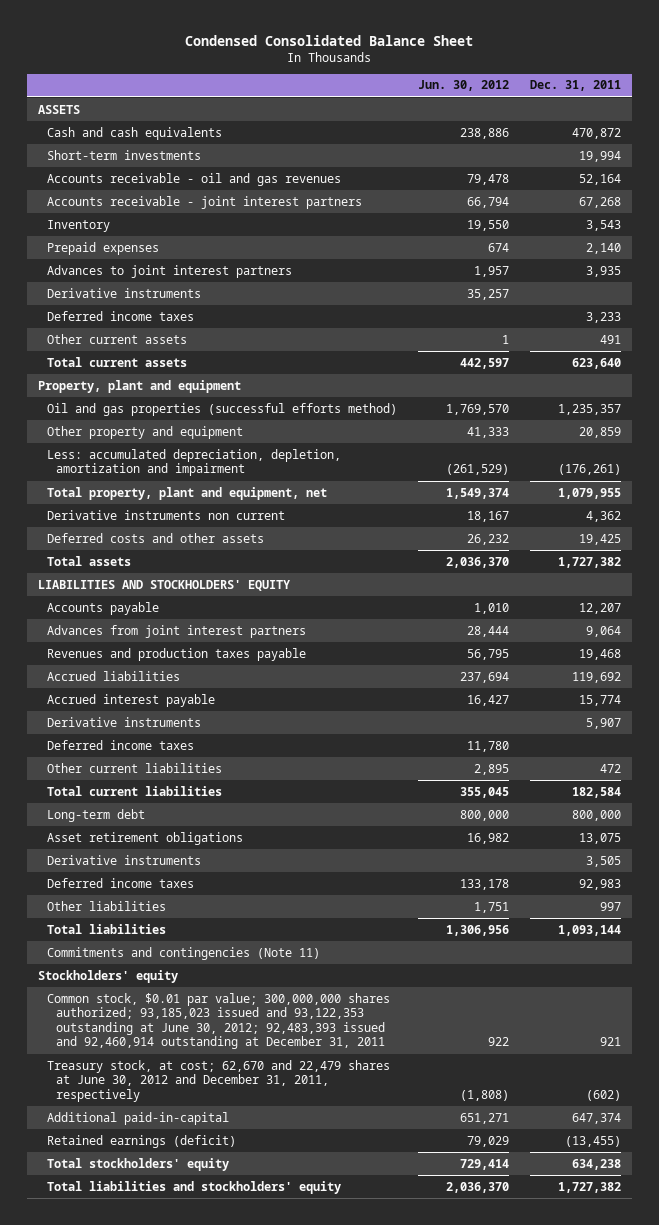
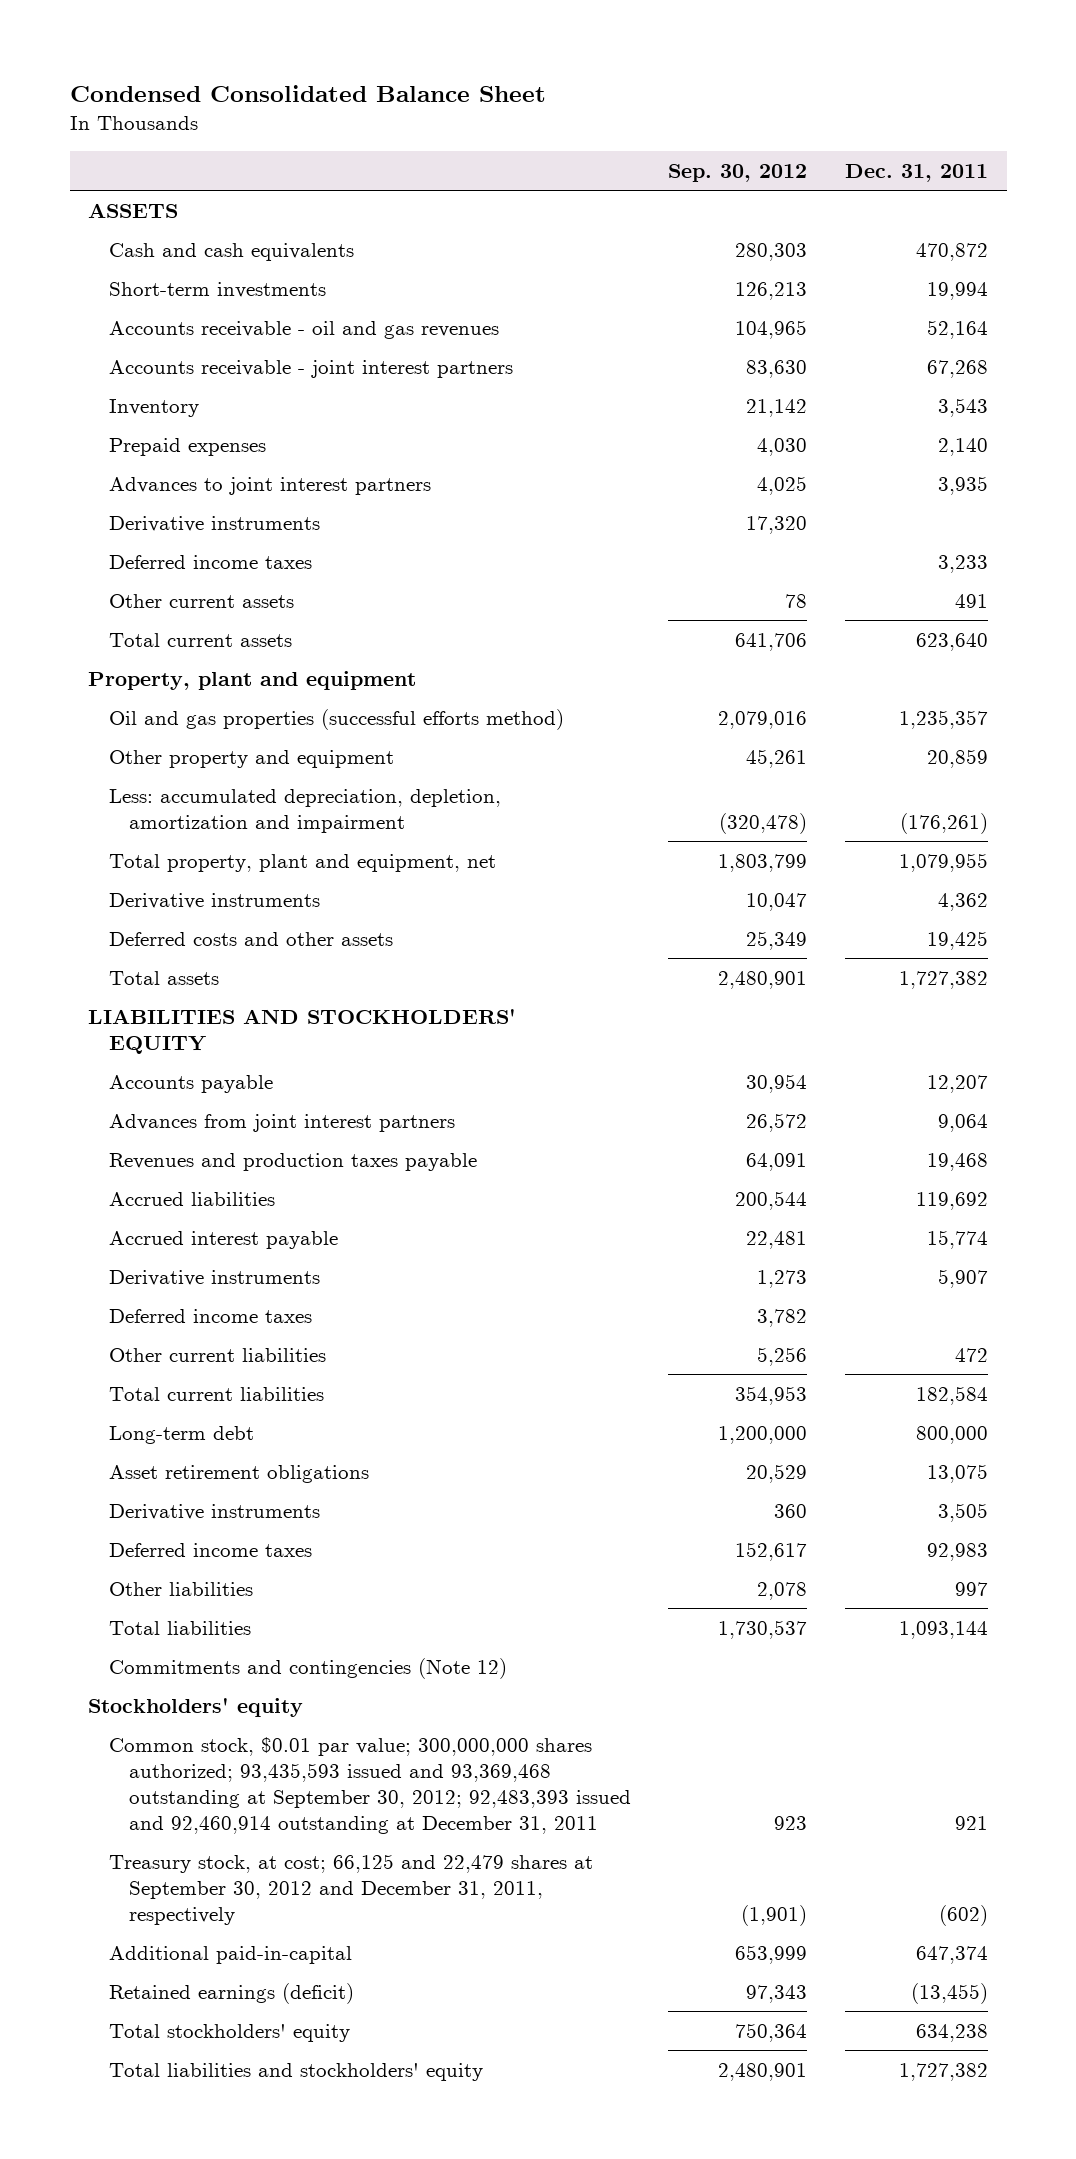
- | Jun. 30, 2012 | Dec. 31, 2011
+ | Sep. 30, 2012 | Dec. 31, 2011
- Derivative instruments non current | 18,167 | 4,362
+ Derivative instruments | 10,047 | 4,362
- Commitments and contingencies (Note 11)
+ Commitments and contingencies (Note 12)
- Common stock, $0.01 par value; 300,000,000 shares authorized; 93,185,023 issued and 93,122,353 outstanding at June 30, 2012; 92,483,393 issued and 92,460,914 outstanding at December 31, 2011 | 922 | 921
- Treasury stock, at cost; 62,670 and 22,479 shares at June 30, 2012 and December 31, 2011, respectively | (1,808) | (602)
+ Common stock, $0.01 par value; 300,000,000 shares authorized; 93,435,593 issued and 93,369,468 outstanding at September 30, 2012; 92,483,393 issued and 92,460,914 outstanding at December 31, 2011 | 923 | 921
+ Treasury stock, at cost; 66,125 and 22,479 shares at September 30, 2012 and December 31, 2011, respectively | (1,901) | (602)

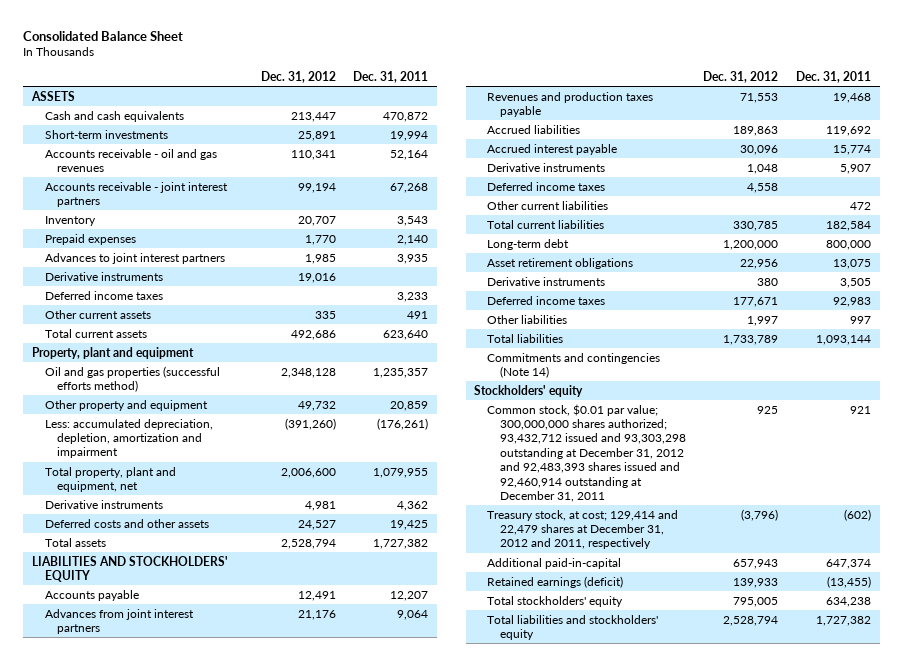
- Condensed Consolidated Balance Sheet
+ Consolidated Balance Sheet
- | Sep. 30, 2012 | Dec. 31, 2011
+ | Dec. 31, 2012 | Dec. 31, 2011
- Commitments and contingencies (Note 12)
+ Commitments and contingencies (Note 14)
- Common stock, $0.01 par value; 300,000,000 shares authorized; 93,435,593 issued and 93,369,468 outstanding at September 30, 2012; 92,483,393 issued and 92,460,914 outstanding at December 31, 2011 | 923 | 921
- Treasury stock, at cost; 66,125 and 22,479 shares at September 30, 2012 and December 31, 2011, respectively | (1,901) | (602)
+ Common stock, $0.01 par value; 300,000,000 shares authorized; 93,432,712 issued and 93,303,298 outstanding at December 31, 2012 and 92,483,393 shares issued and 92,460,914 outstanding at December 31, 2011 | 925 | 921
+ Treasury stock, at cost; 129,414 and 22,479 shares at December 31, 2012 and 2011, respectively | (3,796) | (602)

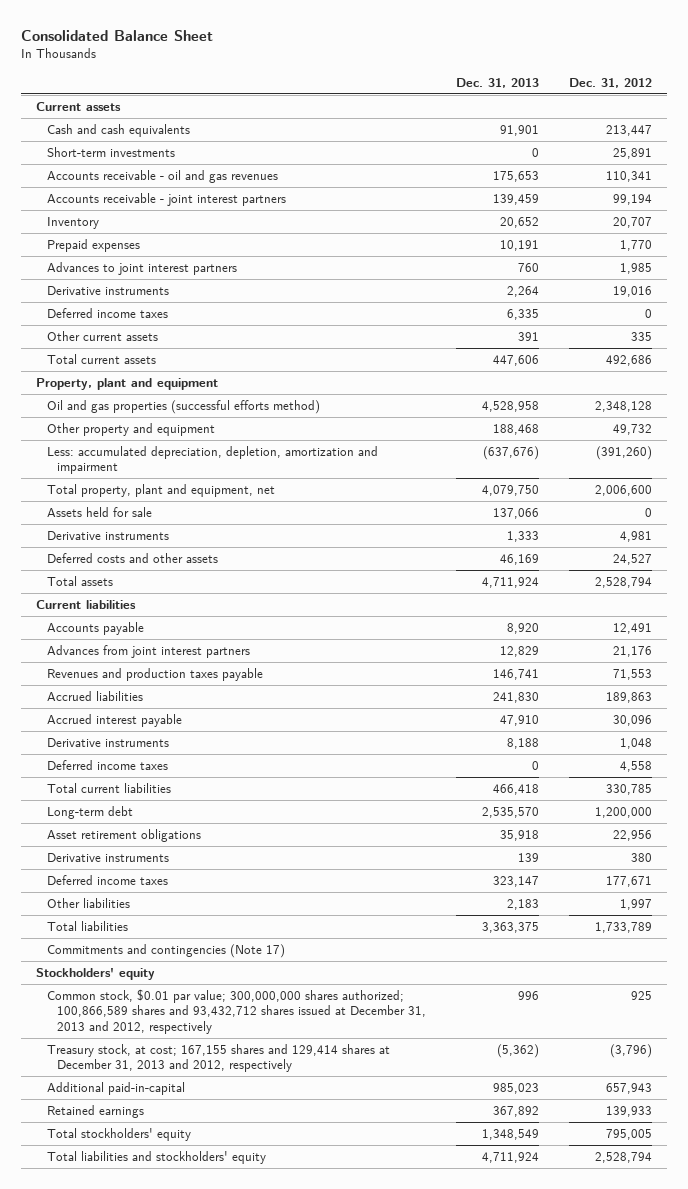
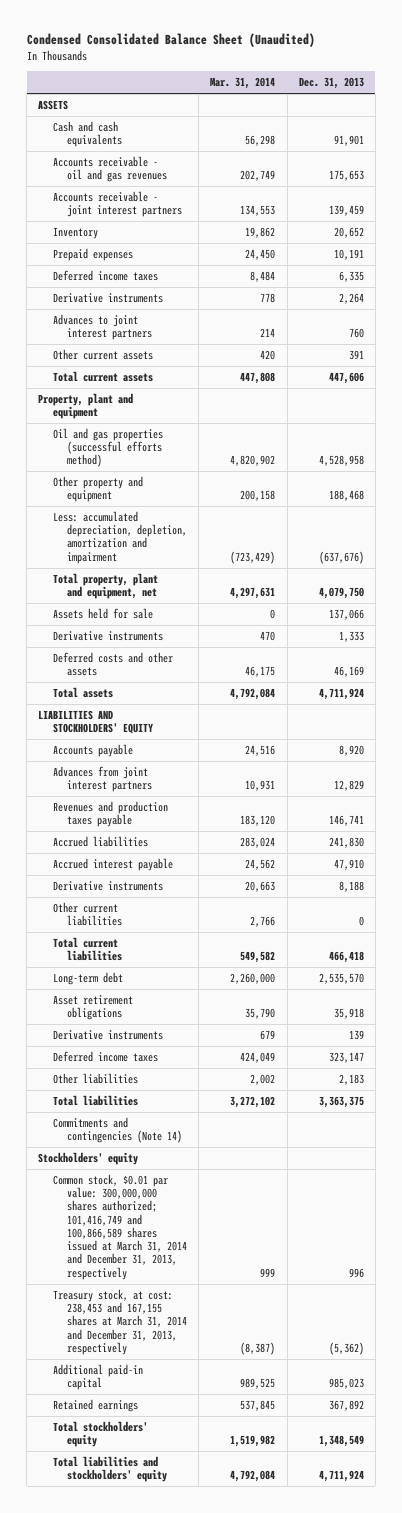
- Consolidated Balance Sheet
+ Condensed Consolidated Balance Sheet (Unaudited)
- | Dec. 31, 2013 | Dec. 31, 2012
+ | Mar. 31, 2014 | Dec. 31, 2013
- Current assets
+ ASSETS
- Short-term investments | 0 | 25,891
moved down: Derivative instruments | 778 | 2,264
moved down: Advances to joint interest partners | 214 | 760
- Current liabilities
+ LIABILITIES AND STOCKHOLDERS' EQUITY
- Deferred income taxes | 0 | 4,558
+ Other current liabilities | 2,766 | 0
- Commitments and contingencies (Note 17)
+ Commitments and contingencies (Note 14)
- Common stock, $0.01 par value; 300,000,000 shares authorized; 100,866,589 shares and 93,432,712 shares issued at December 31, 2013 and 2012, respectively | 996 | 925
- Treasury stock, at cost; 167,155 shares and 129,414 shares at December 31, 2013 and 2012, respectively | (5,362) | (3,796)
- Additional paid-in-capital | 985,023 | 657,943
+ Common stock, $0.01 par value: 300,000,000 shares authorized; 101,416,749 and 100,866,589 shares issued at March 31, 2014 and December 31, 2013, respectively | 999 | 996
+ Treasury stock, at cost: 238,453 and 167,155 shares at March 31, 2014 and December 31, 2013, respectively | (8,387) | (5,362)
+ Additional paid-in capital | 989,525 | 985,023

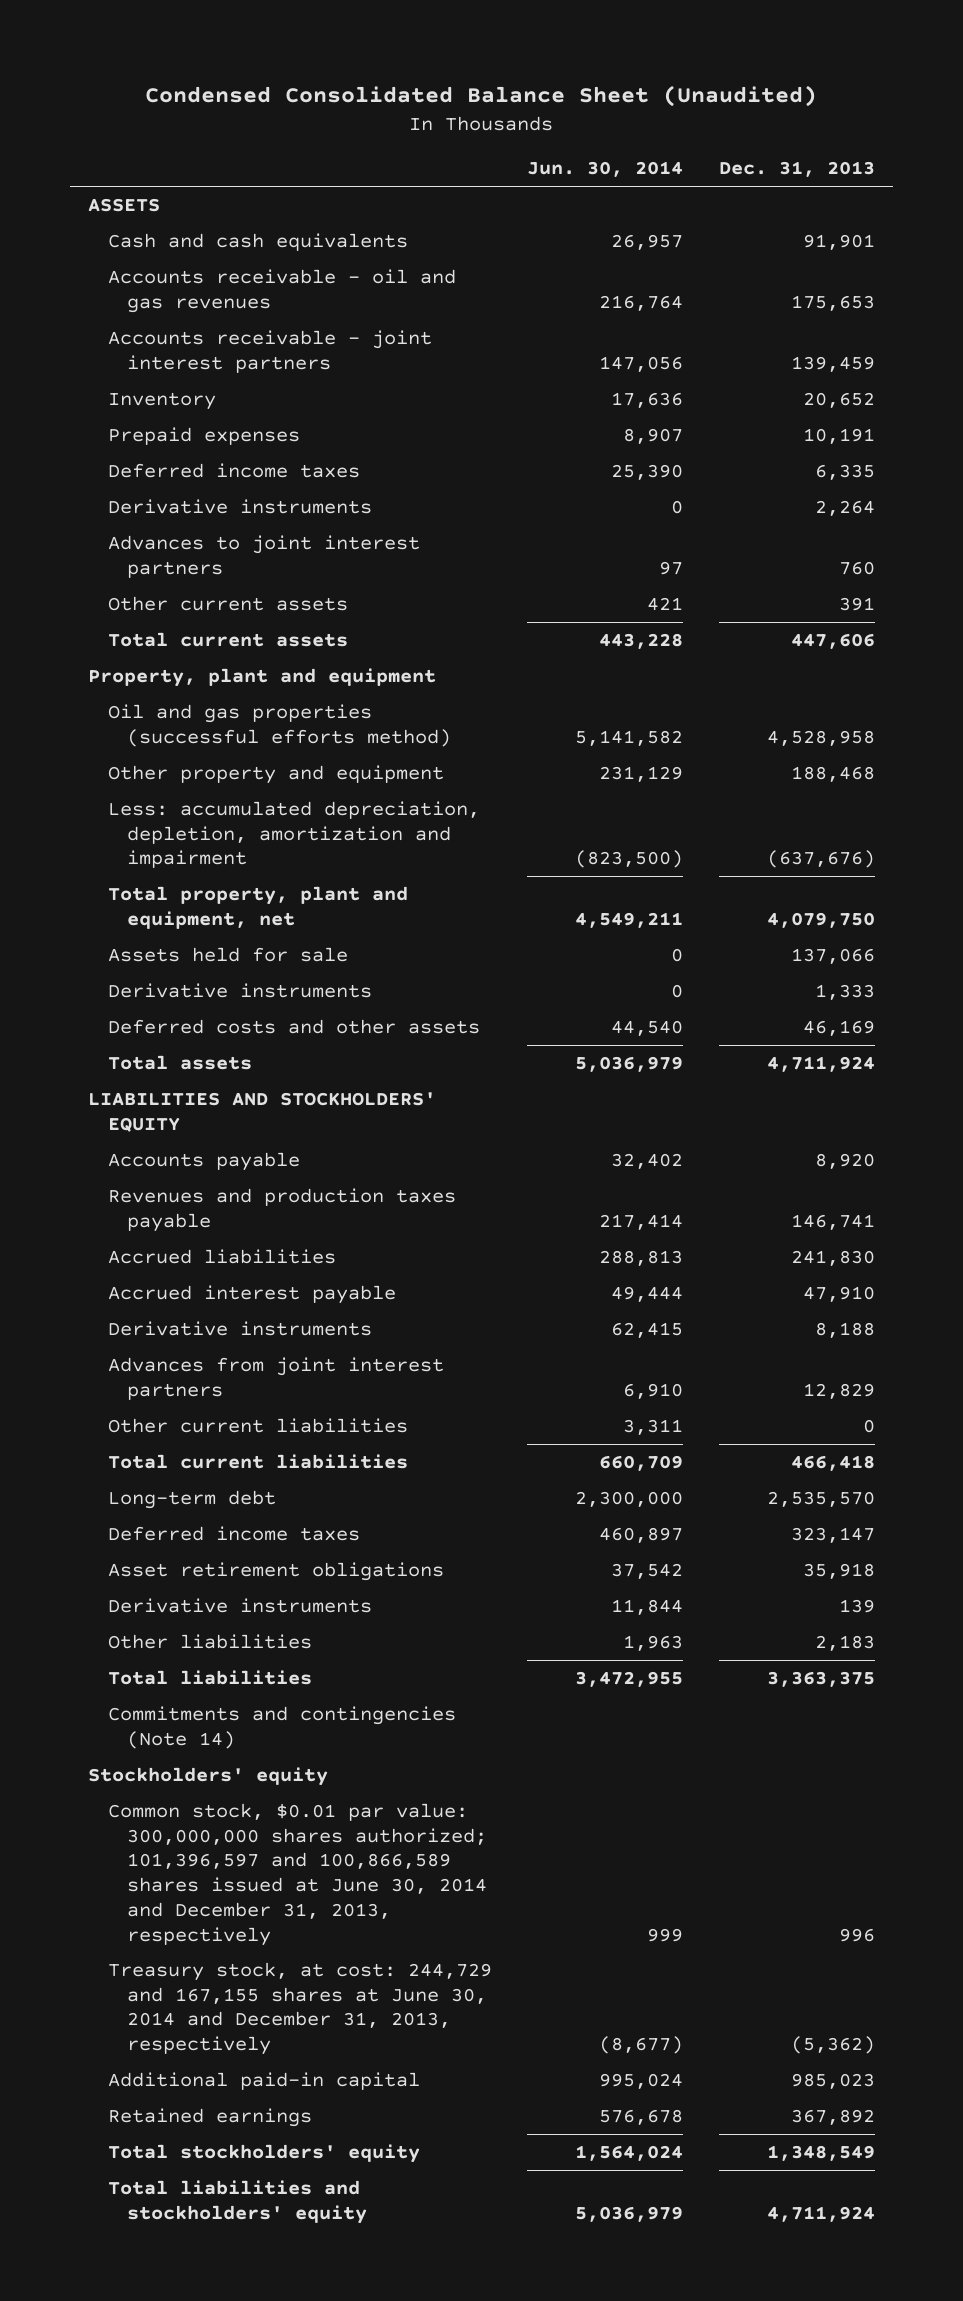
- | Mar. 31, 2014 | Dec. 31, 2013
+ | Jun. 30, 2014 | Dec. 31, 2013
moved down: Advances from joint interest partners | 6,910 | 12,829
moved up: Deferred income taxes | 460,897 | 323,147
- Common stock, $0.01 par value: 300,000,000 shares authorized; 101,416,749 and 100,866,589 shares issued at March 31, 2014 and December 31, 2013, respectively | 999 | 996
- Treasury stock, at cost: 238,453 and 167,155 shares at March 31, 2014 and December 31, 2013, respectively | (8,387) | (5,362)
+ Common stock, $0.01 par value: 300,000,000 shares authorized; 101,396,597 and 100,866,589 shares issued at June 30, 2014 and December 31, 2013, respectively | 999 | 996
+ Treasury stock, at cost: 244,729 and 167,155 shares at June 30, 2014 and December 31, 2013, respectively | (8,677) | (5,362)

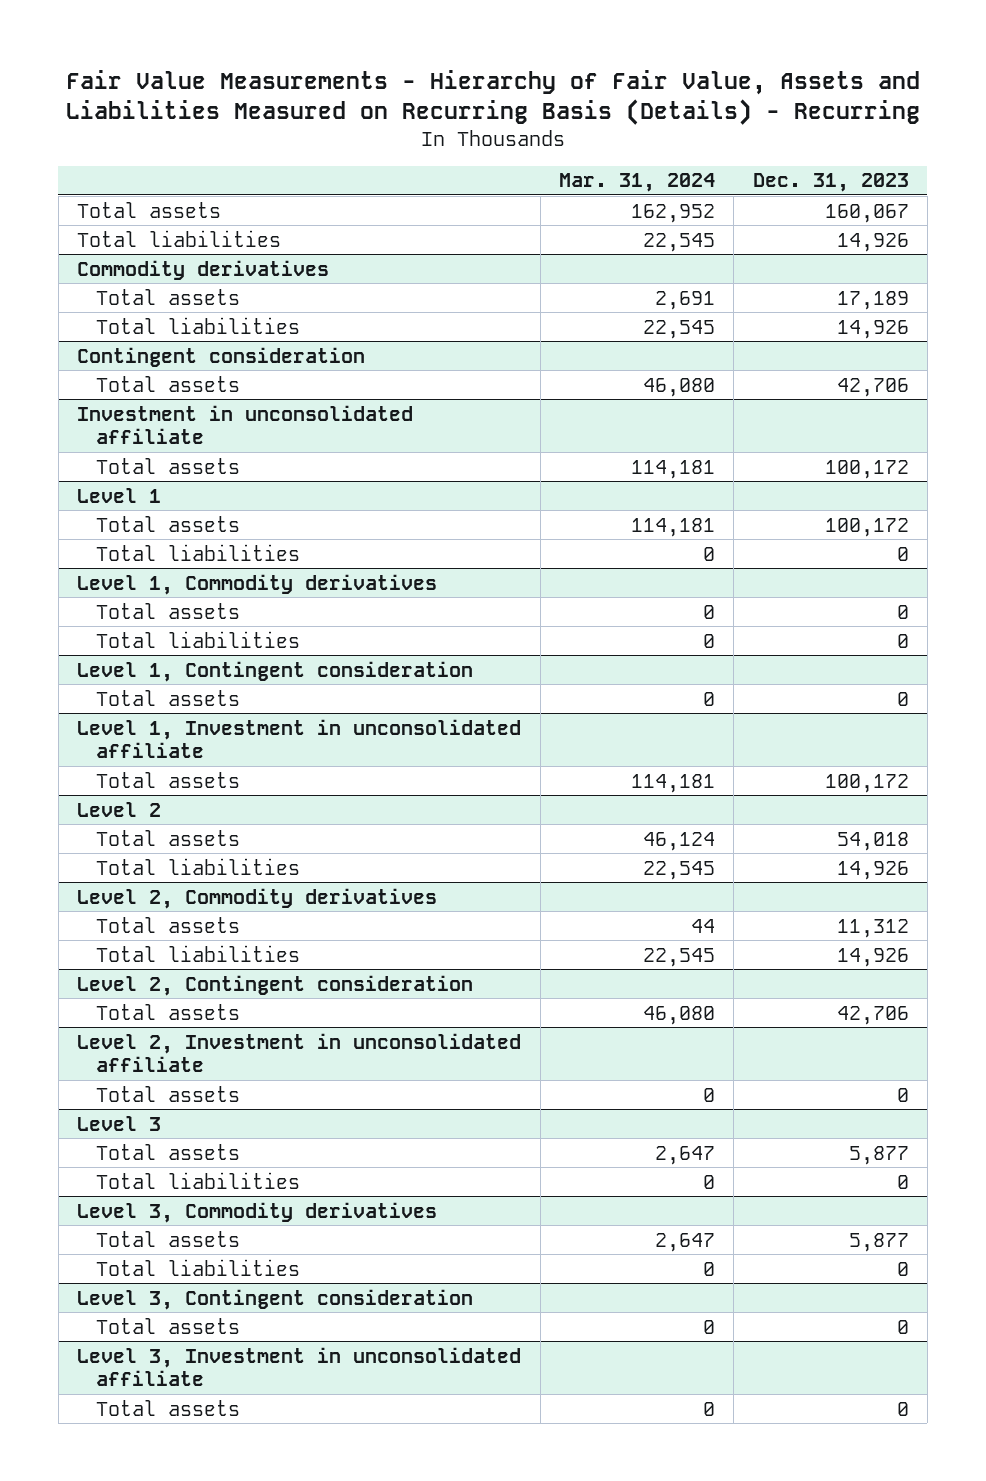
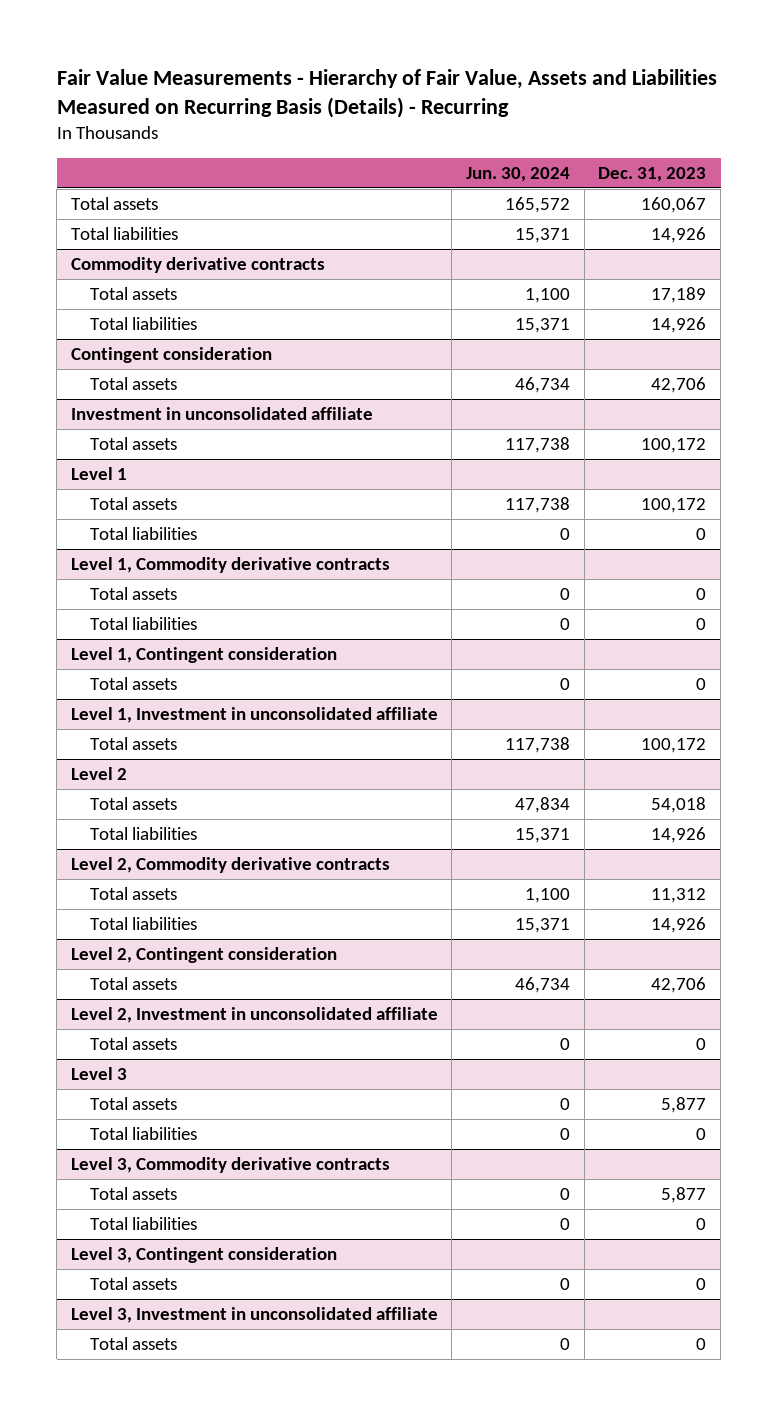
- | Mar. 31, 2024 | Dec. 31, 2023
+ | Jun. 30, 2024 | Dec. 31, 2023
- Commodity derivatives
+ Commodity derivative contracts
- Level 1, Commodity derivatives
+ Level 1, Commodity derivative contracts
- Level 2, Commodity derivatives
+ Level 2, Commodity derivative contracts
- Level 3, Commodity derivatives
+ Level 3, Commodity derivative contracts

